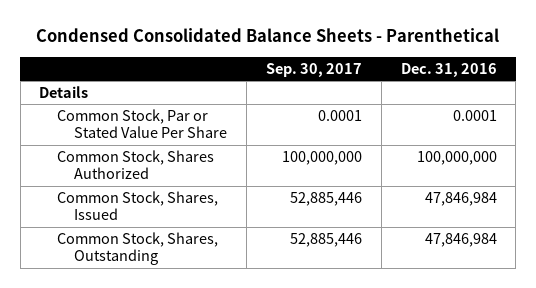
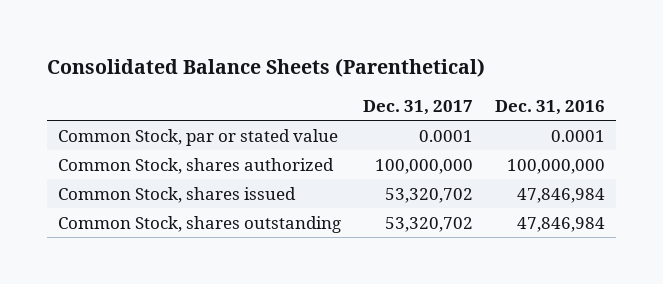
- Condensed Consolidated Balance Sheets - Parenthetical
+ Consolidated Balance Sheets (Parenthetical)
- | Sep. 30, 2017 | Dec. 31, 2016
+ | Dec. 31, 2017 | Dec. 31, 2016
- Details
- Common Stock, Par or Stated Value Per Share | 0.0001 | 0.0001
- Common Stock, Shares Authorized | 100,000,000 | 100,000,000
- Common Stock, Shares, Issued | 52,885,446 | 47,846,984
- Common Stock, Shares, Outstanding | 52,885,446 | 47,846,984
+ Common Stock, par or stated value | 0.0001 | 0.0001
+ Common Stock, shares authorized | 100,000,000 | 100,000,000
+ Common Stock, shares issued | 53,320,702 | 47,846,984
+ Common Stock, shares outstanding | 53,320,702 | 47,846,984

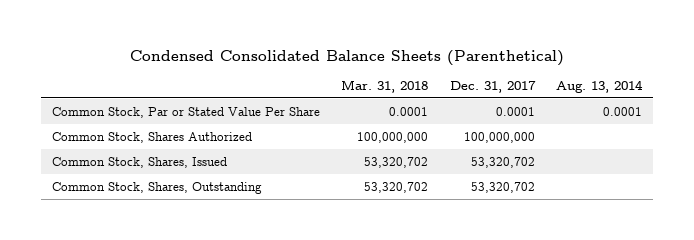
- Consolidated Balance Sheets (Parenthetical)
+ Condensed Consolidated Balance Sheets (Parenthetical)
- | Dec. 31, 2017 | Dec. 31, 2016
+ | Mar. 31, 2018 | Dec. 31, 2017 | Aug. 13, 2014
- Common Stock, par or stated value | 0.0001 | 0.0001
- Common Stock, shares authorized | 100,000,000 | 100,000,000
- Common Stock, shares issued | 53,320,702 | 47,846,984
- Common Stock, shares outstanding | 53,320,702 | 47,846,984
+ Common Stock, Par or Stated Value Per Share | 0.0001 | 0.0001 | 0.0001
+ Common Stock, Shares Authorized | 100,000,000 | 100,000,000 |
+ Common Stock, Shares, Issued | 53,320,702 | 53,320,702 |
+ Common Stock, Shares, Outstanding | 53,320,702 | 53,320,702 |

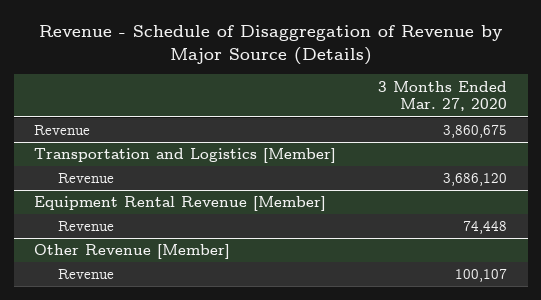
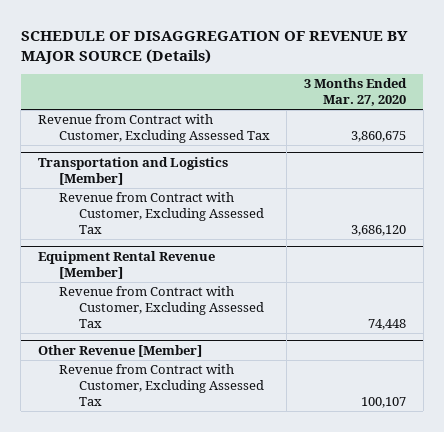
- Revenue - Schedule of Disaggregation of Revenue by Major Source (Details)
+ SCHEDULE OF DISAGGREGATION OF REVENUE BY MAJOR SOURCE (Details)
- Revenue | 3,860,675
+ Revenue from Contract with Customer, Excluding Assessed Tax | 3,860,675
@ Transportation and Logistics [Member]
- Revenue | 3,686,120
+ Revenue from Contract with Customer, Excluding Assessed Tax | 3,686,120
@ Equipment Rental Revenue [Member]
- Revenue | 74,448
+ Revenue from Contract with Customer, Excluding Assessed Tax | 74,448
@ Other Revenue [Member]
- Revenue | 100,107
+ Revenue from Contract with Customer, Excluding Assessed Tax | 100,107

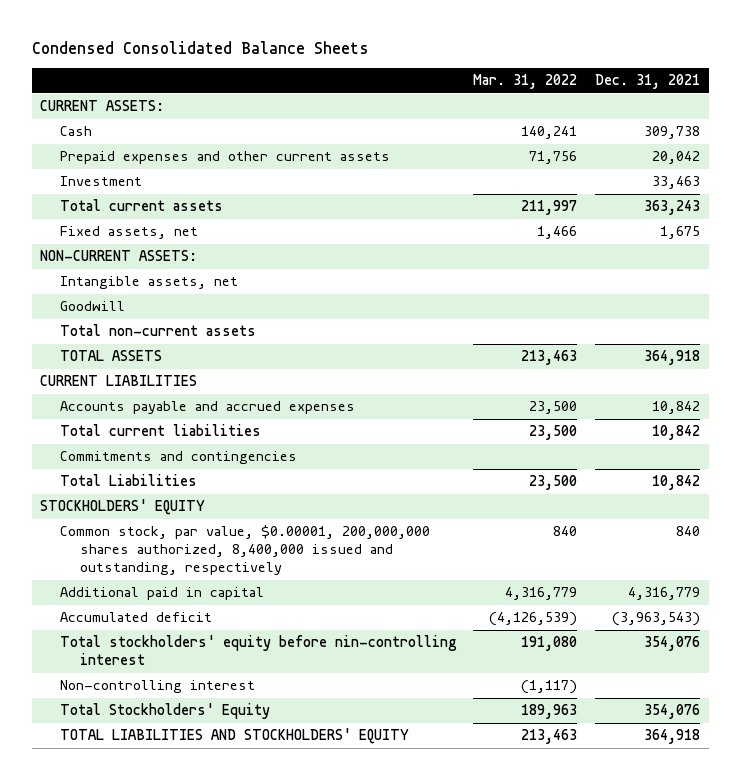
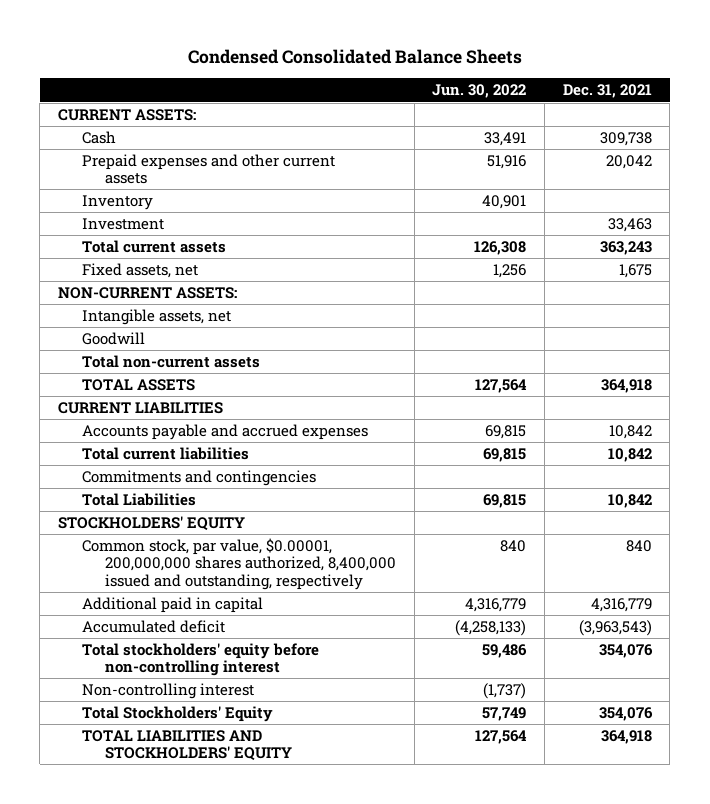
- | Mar. 31, 2022 | Dec. 31, 2021
+ | Jun. 30, 2022 | Dec. 31, 2021
+ Inventory | 40,901 |
- Total stockholders' equity before nin-controlling interest | 191,080 | 354,076
+ Total stockholders' equity before non-controlling interest | 59,486 | 354,076

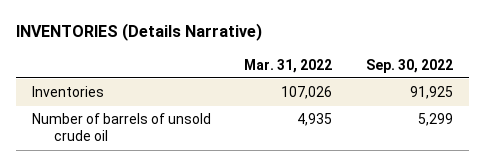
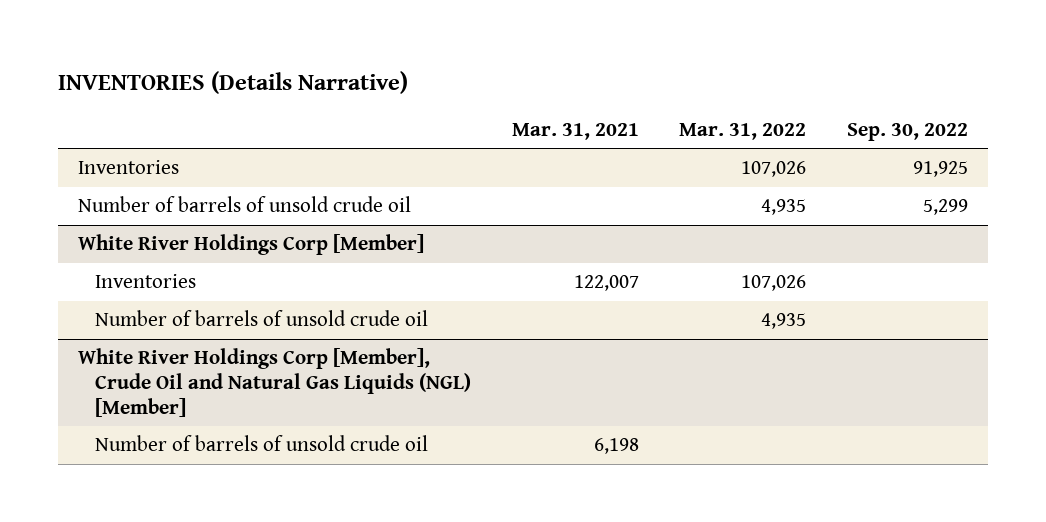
- | Mar. 31, 2022 | Sep. 30, 2022
+ | Mar. 31, 2021 | Mar. 31, 2022 | Sep. 30, 2022
+ White River Holdings Corp [Member]
+ Inventories | 122,007 | 107,026 |
+ Number of barrels of unsold crude oil | | 4,935 |
+ White River Holdings Corp [Member], Crude Oil and Natural Gas Liquids (NGL) [Member]
+ Number of barrels of unsold crude oil | 6,198 | |

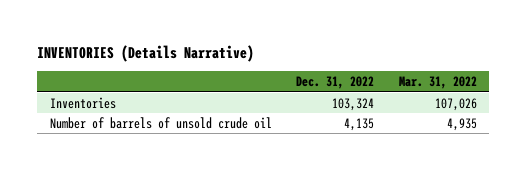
- | Mar. 31, 2021 | Mar. 31, 2022 | Sep. 30, 2022
+ | Dec. 31, 2022 | Mar. 31, 2022
- White River Holdings Corp [Member]
- Inventories | 122,007 | 107,026 |
- Number of barrels of unsold crude oil | | 4,935 |
- White River Holdings Corp [Member], Crude Oil and Natural Gas Liquids (NGL) [Member]
- Number of barrels of unsold crude oil | 6,198 | |

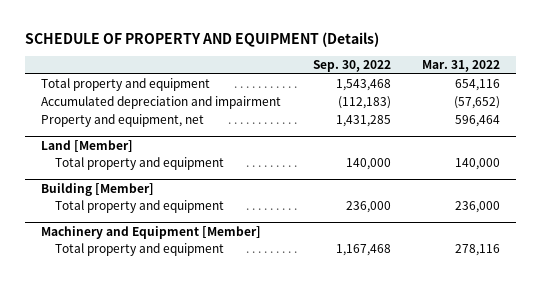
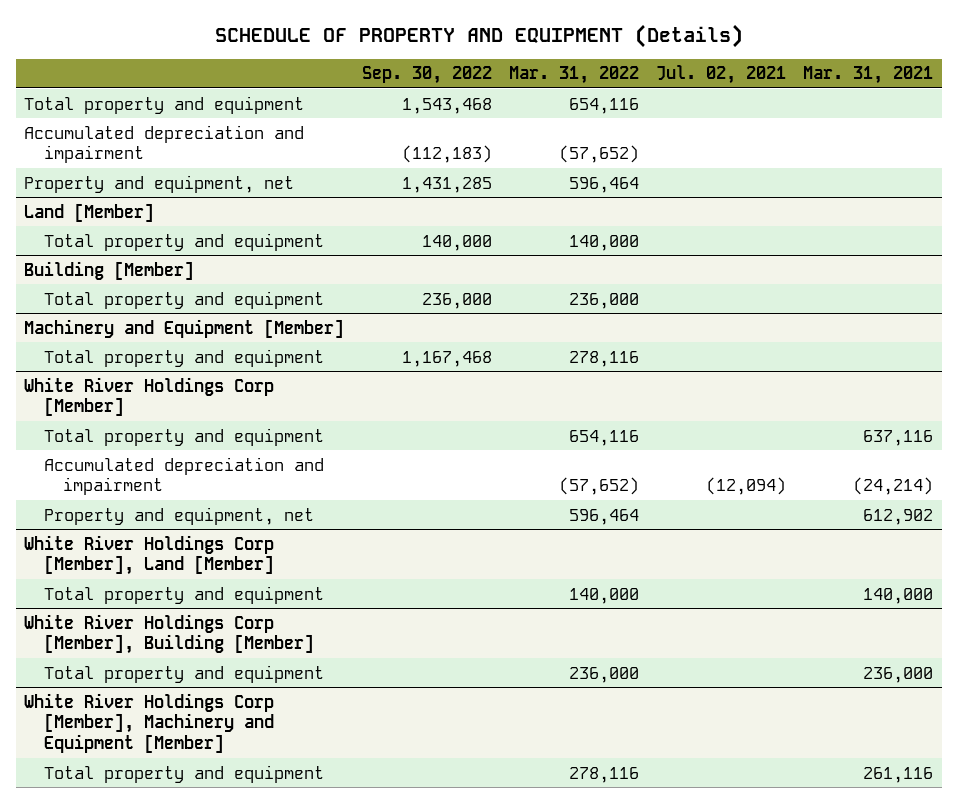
- | Sep. 30, 2022 | Mar. 31, 2022
+ | Sep. 30, 2022 | Mar. 31, 2022 | Jul. 02, 2021 | Mar. 31, 2021
+ White River Holdings Corp [Member]
+ Total property and equipment | | 654,116 | | 637,116
+ Accumulated depreciation and impairment | | (57,652) | (12,094) | (24,214)
+ Property and equipment, net | | 596,464 | | 612,902
+ White River Holdings Corp [Member], Land [Member]
+ Total property and equipment | | 140,000 | | 140,000
+ White River Holdings Corp [Member], Building [Member]
+ Total property and equipment | | 236,000 | | 236,000
+ White River Holdings Corp [Member], Machinery and Equipment [Member]
+ Total property and equipment | | 278,116 | | 261,116

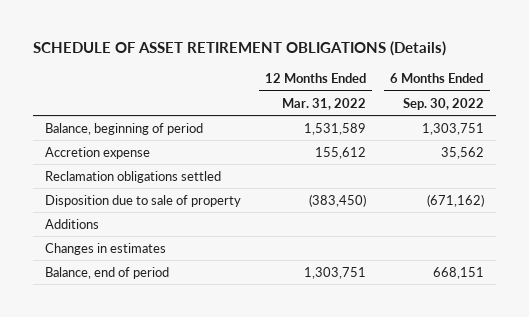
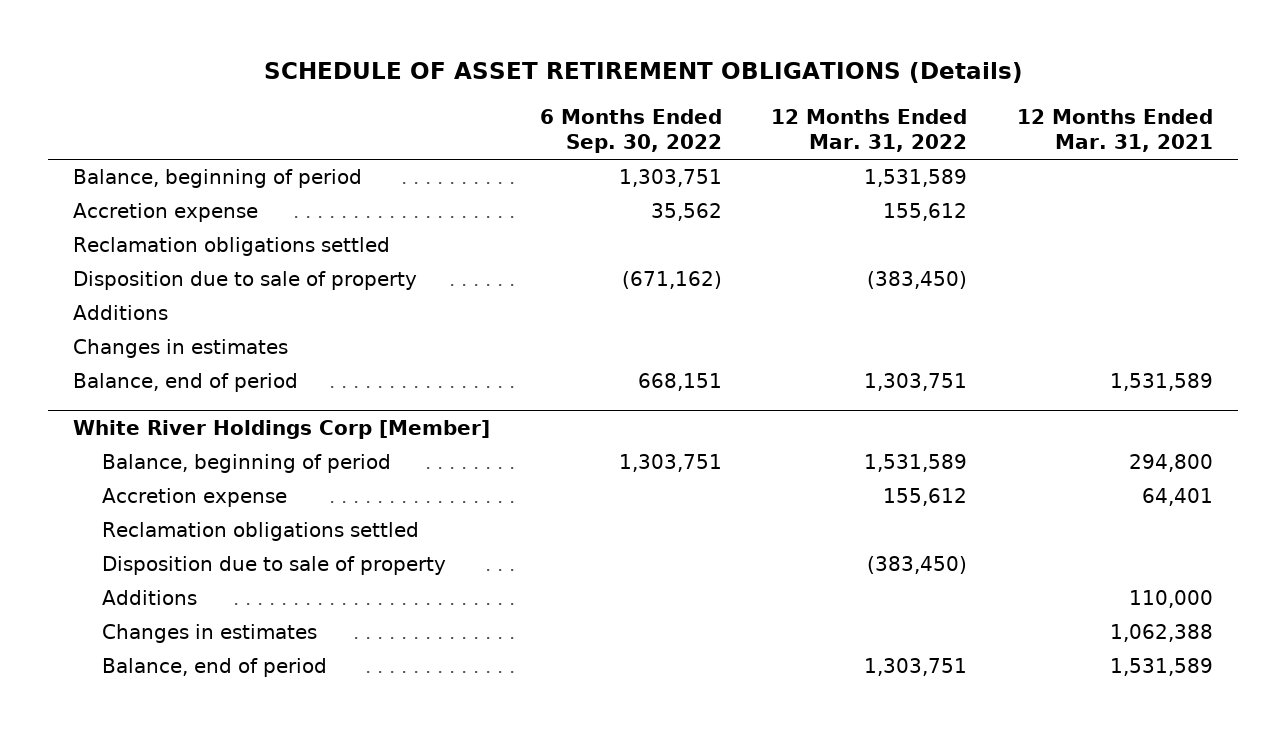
- | 12 Months Ended Mar. 31, 2022 | 6 Months Ended Sep. 30, 2022
+ | 6 Months Ended Sep. 30, 2022 | 12 Months Ended Mar. 31, 2022 | 12 Months Ended Mar. 31, 2021
+ White River Holdings Corp [Member]
+ Balance, beginning of period | 1,303,751 | 1,531,589 | 294,800
+ Accretion expense | | 155,612 | 64,401
+ Reclamation obligations settled
+ Disposition due to sale of property | | (383,450) |
+ Additions | | | 110,000
+ Changes in estimates | | | 1,062,388
+ Balance, end of period | | 1,303,751 | 1,531,589

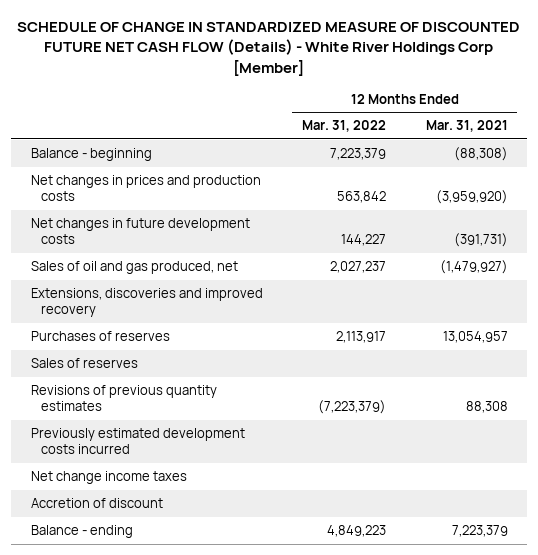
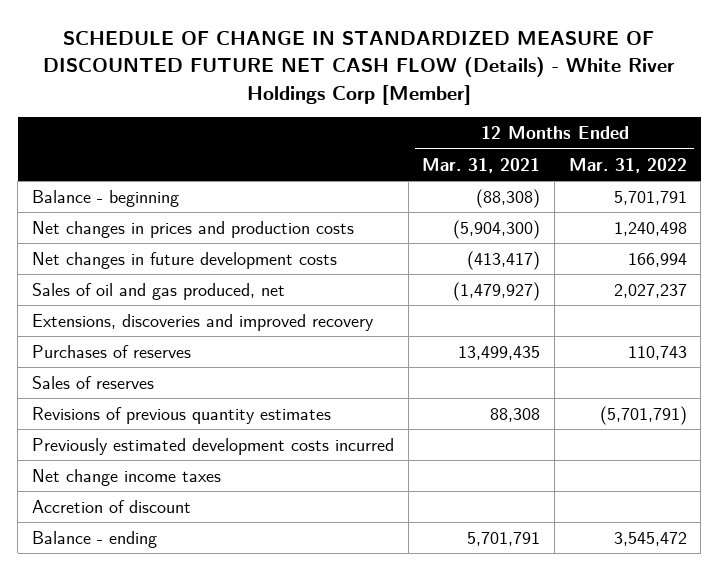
- | 12 Months Ended Mar. 31, 2022 | 12 Months Ended Mar. 31, 2021
+ | 12 Months Ended Mar. 31, 2021 | 12 Months Ended Mar. 31, 2022
- Balance - beginning | 7,223,379 | (88,308)
- Net changes in prices and production costs | 563,842 | (3,959,920)
- Net changes in future development costs | 144,227 | (391,731)
+ Balance - beginning | (88,308) | 5,701,791
+ Net changes in prices and production costs | (5,904,300) | 1,240,498
+ Net changes in future development costs | (413,417) | 166,994
- Purchases of reserves | 2,113,917 | 13,054,957
+ Purchases of reserves | 13,499,435 | 110,743
- Revisions of previous quantity estimates | (7,223,379) | 88,308
+ Revisions of previous quantity estimates | 88,308 | (5,701,791)
- Balance - ending | 4,849,223 | 7,223,379
+ Balance - ending | 5,701,791 | 3,545,472

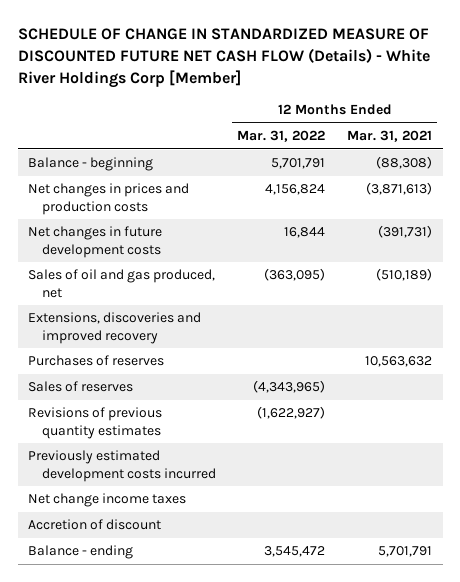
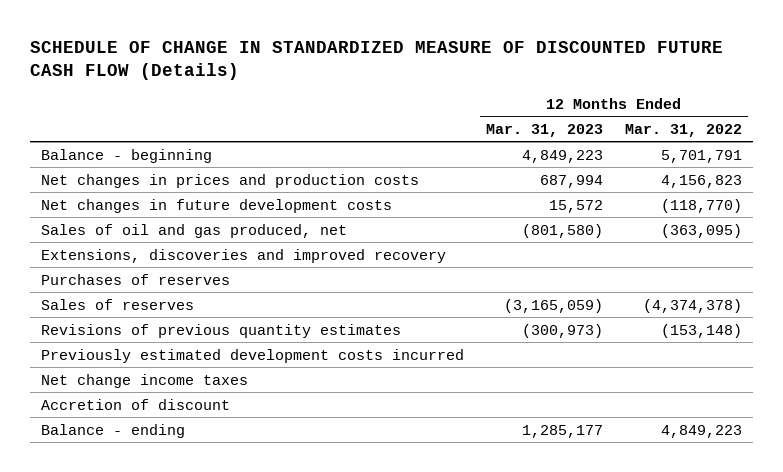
- SCHEDULE OF CHANGE IN STANDARDIZED MEASURE OF DISCOUNTED FUTURE NET CASH FLOW (Details) - White River Holdings Corp [Member]
+ SCHEDULE OF CHANGE IN STANDARDIZED MEASURE OF DISCOUNTED FUTURE CASH FLOW (Details)
- | 12 Months Ended Mar. 31, 2022 | 12 Months Ended Mar. 31, 2021
+ | 12 Months Ended Mar. 31, 2023 | 12 Months Ended Mar. 31, 2022
- Net changes in prices and production costs | 4,156,824 | (3,871,613)
- Net changes in future development costs | 16,844 | (391,731)
+ Net changes in prices and production costs | 687,994 | 4,156,823
+ Net changes in future development costs | 15,572 | (118,770)
- Sales of reserves | (4,343,965) |
- Revisions of previous quantity estimates | (1,622,927) |
+ Sales of reserves | (3,165,059) | (4,374,378)
+ Revisions of previous quantity estimates | (300,973) | (153,148)
- Balance - ending | 3,545,472 | 5,701,791
+ Balance - ending | 1,285,177 | 4,849,223

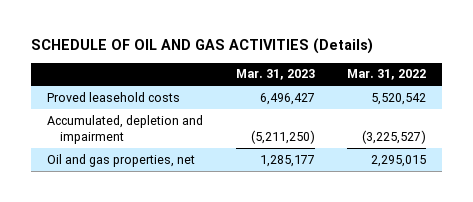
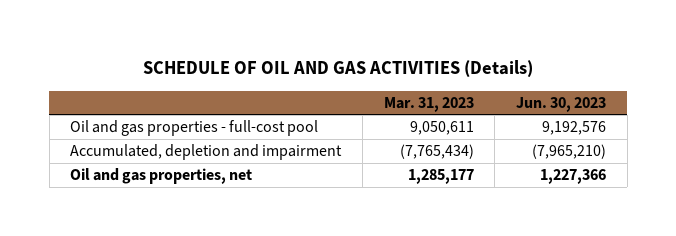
- | Mar. 31, 2023 | Mar. 31, 2022
+ | Mar. 31, 2023 | Jun. 30, 2023
- Proved leasehold costs | 6,496,427 | 5,520,542
- Accumulated, depletion and impairment | (5,211,250) | (3,225,527)
+ Oil and gas properties - full-cost pool | 9,050,611 | 9,192,576
+ Accumulated, depletion and impairment | (7,765,434) | (7,965,210)

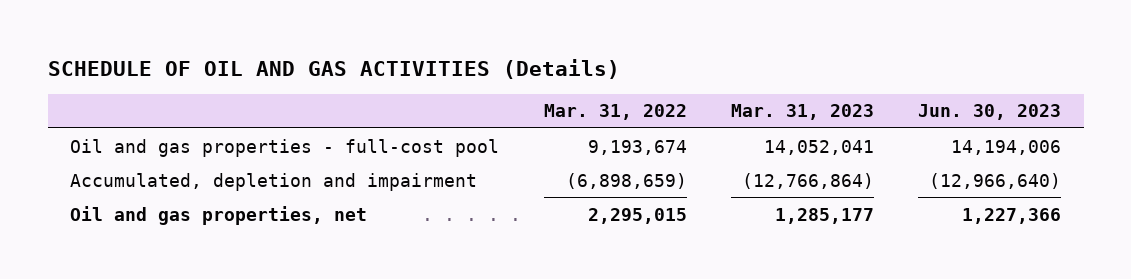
- | Mar. 31, 2023 | Jun. 30, 2023
+ | Mar. 31, 2022 | Mar. 31, 2023 | Jun. 30, 2023
- Oil and gas properties - full-cost pool | 9,050,611 | 9,192,576
- Accumulated, depletion and impairment | (7,765,434) | (7,965,210)
+ Oil and gas properties - full-cost pool | 9,193,674 | 14,052,041 | 14,194,006
+ Accumulated, depletion and impairment | (6,898,659) | (12,766,864) | (12,966,640)

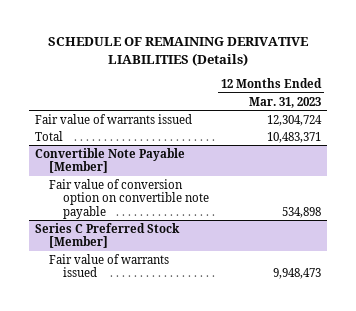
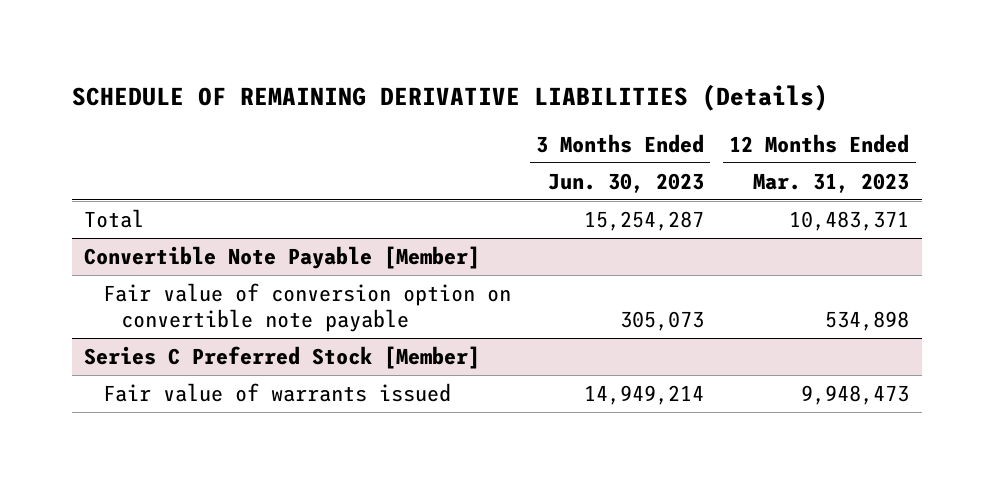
- | 12 Months Ended Mar. 31, 2023
+ | 3 Months Ended Jun. 30, 2023 | 12 Months Ended Mar. 31, 2023
- Fair value of warrants issued | 12,304,724

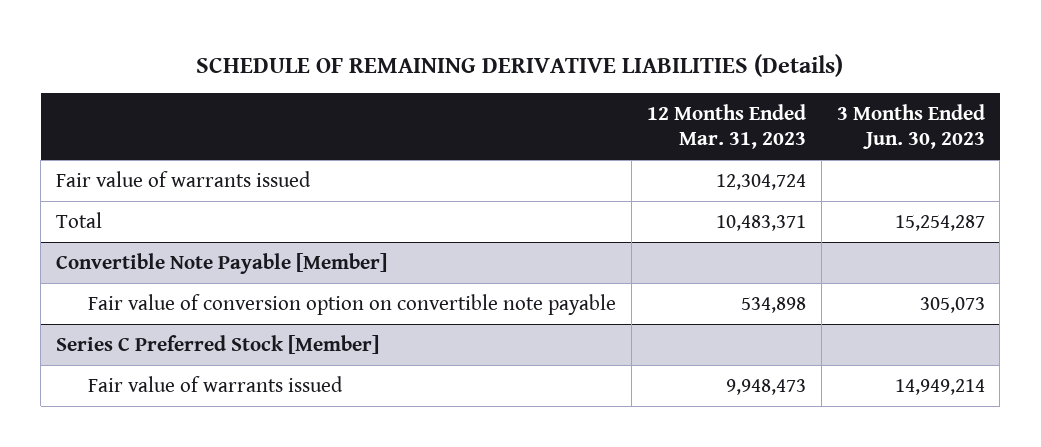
- | 3 Months Ended Jun. 30, 2023 | 12 Months Ended Mar. 31, 2023
+ | 12 Months Ended Mar. 31, 2023 | 3 Months Ended Jun. 30, 2023
+ Fair value of warrants issued | 12,304,724 |

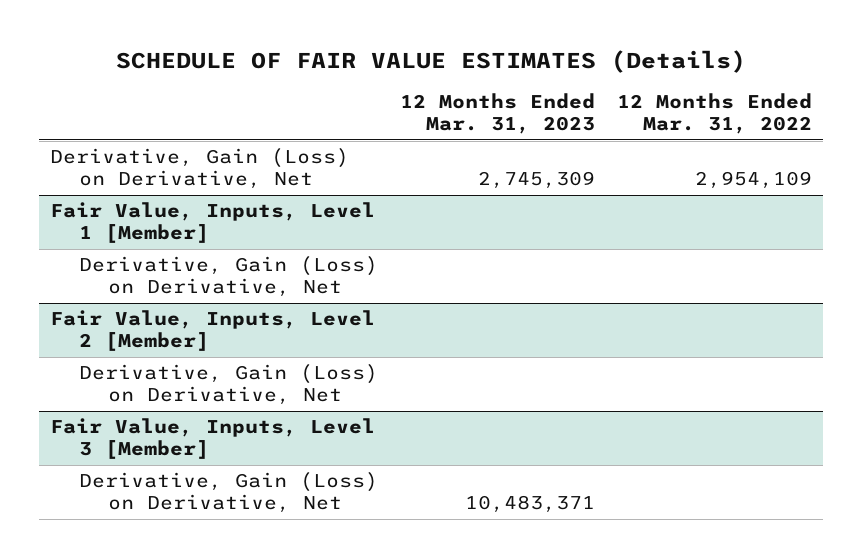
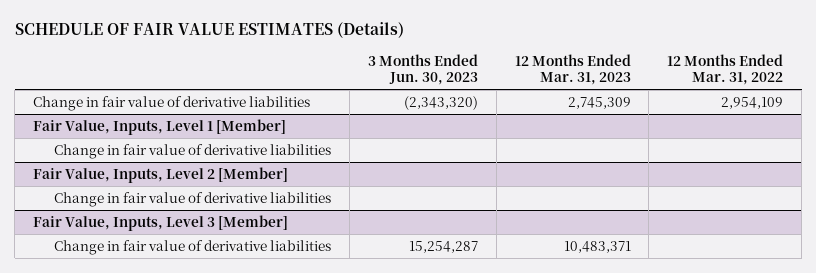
- | 12 Months Ended Mar. 31, 2023 | 12 Months Ended Mar. 31, 2022
+ | 3 Months Ended Jun. 30, 2023 | 12 Months Ended Mar. 31, 2023 | 12 Months Ended Mar. 31, 2022
- Derivative, Gain (Loss) on Derivative, Net | 2,745,309 | 2,954,109
+ Change in fair value of derivative liabilities | (2,343,320) | 2,745,309 | 2,954,109
@ Fair Value, Inputs, Level 1 [Member]
- Derivative, Gain (Loss) on Derivative, Net
+ Change in fair value of derivative liabilities
@ Fair Value, Inputs, Level 2 [Member]
- Derivative, Gain (Loss) on Derivative, Net
+ Change in fair value of derivative liabilities
@ Fair Value, Inputs, Level 3 [Member]
- Derivative, Gain (Loss) on Derivative, Net | 10,483,371 |
+ Change in fair value of derivative liabilities | 15,254,287 | 10,483,371 |

